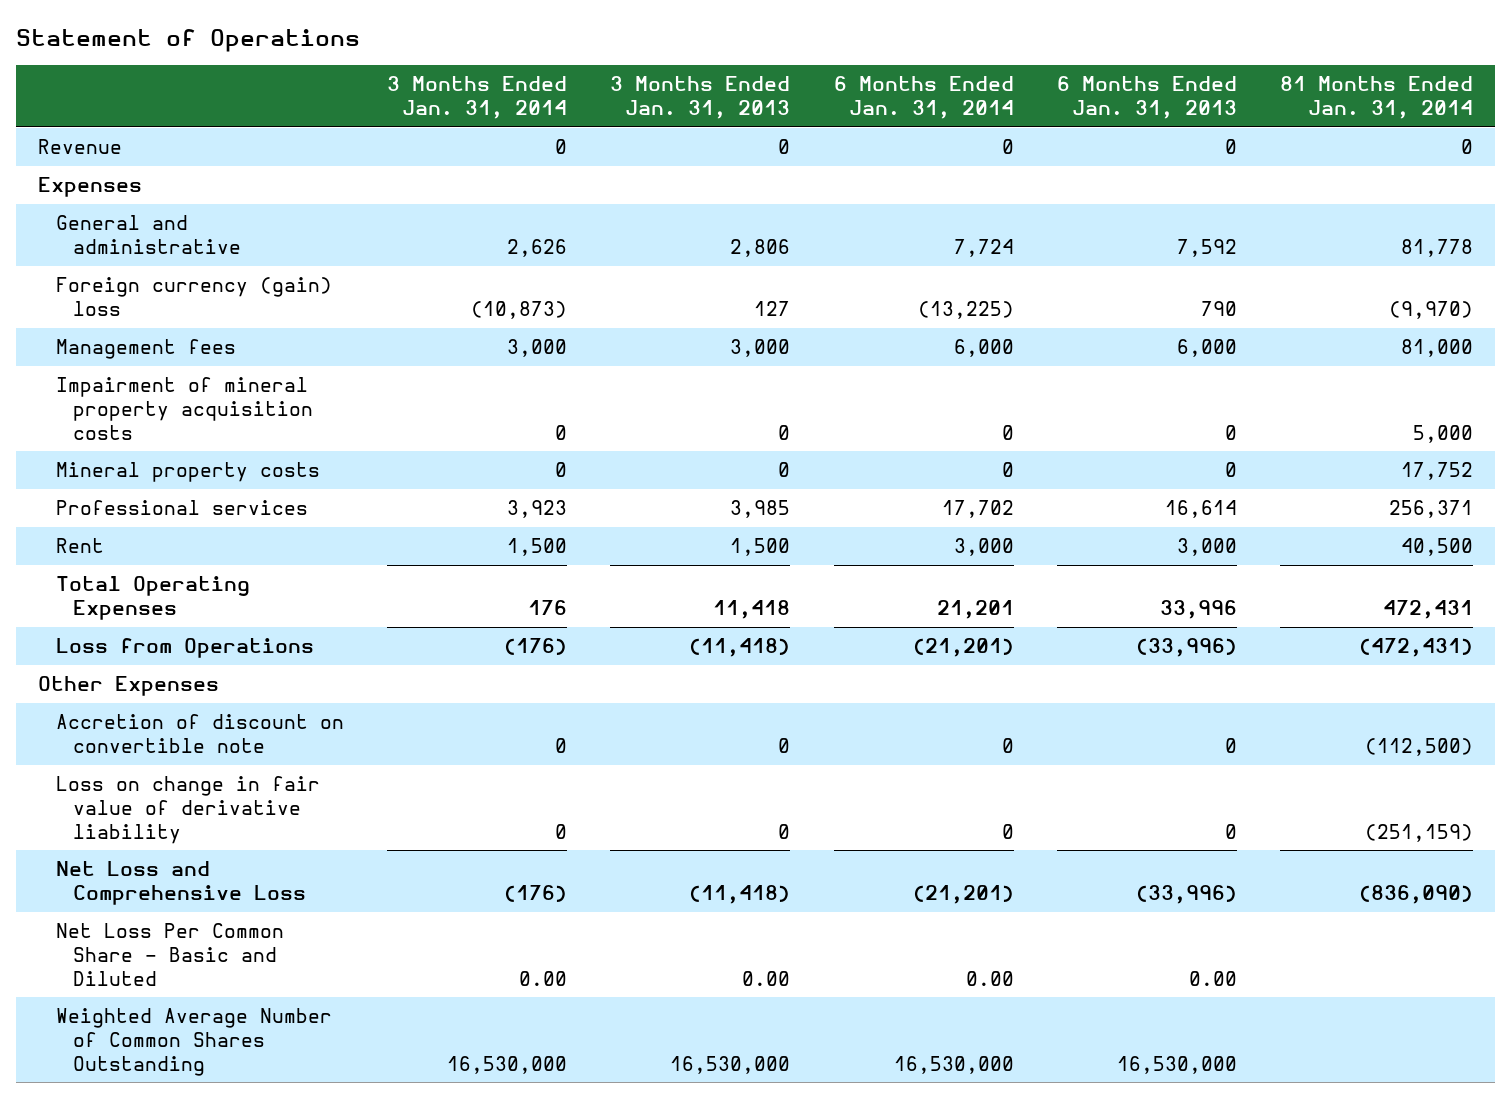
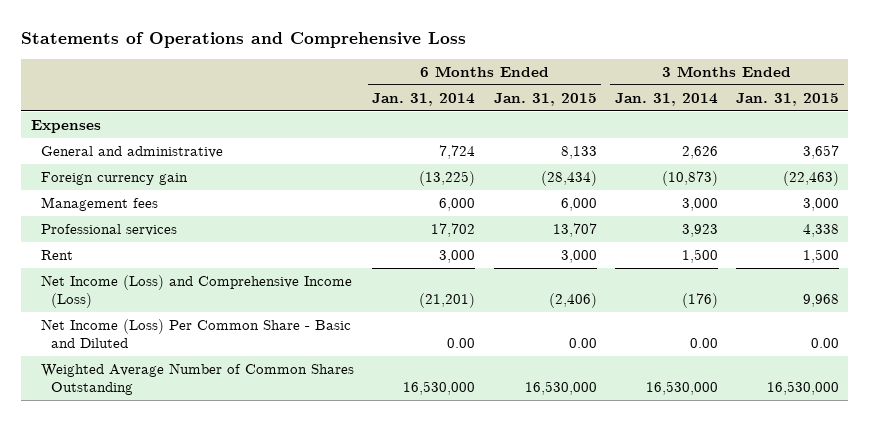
- Statement of Operations
+ Statements of Operations and Comprehensive Loss
- | 3 Months Ended Jan. 31, 2014 | 3 Months Ended Jan. 31, 2013 | 6 Months Ended Jan. 31, 2014 | 6 Months Ended Jan. 31, 2013 | 81 Months Ended Jan. 31, 2014
+ | 6 Months Ended Jan. 31, 2014 | 6 Months Ended Jan. 31, 2015 | 3 Months Ended Jan. 31, 2014 | 3 Months Ended Jan. 31, 2015
- Revenue | 0 | 0 | 0 | 0 | 0
- Foreign currency (gain) loss | (10,873) | 127 | (13,225) | 790 | (9,970)
+ Foreign currency gain | (13,225) | (28,434) | (10,873) | (22,463)
- Impairment of mineral property acquisition costs | 0 | 0 | 0 | 0 | 5,000
- Mineral property costs | 0 | 0 | 0 | 0 | 17,752
- Total Operating Expenses | 176 | 11,418 | 21,201 | 33,996 | 472,431
- Loss from Operations | (176) | (11,418) | (21,201) | (33,996) | (472,431)
- Other Expenses
- Accretion of discount on convertible note | 0 | 0 | 0 | 0 | (112,500)
- Loss on change in fair value of derivative liability | 0 | 0 | 0 | 0 | (251,159)
- Net Loss and Comprehensive Loss | (176) | (11,418) | (21,201) | (33,996) | (836,090)
- Net Loss Per Common Share - Basic and Diluted | 0.00 | 0.00 | 0.00 | 0.00 |
+ Net Income (Loss) and Comprehensive Income (Loss) | (21,201) | (2,406) | (176) | 9,968
+ Net Income (Loss) Per Common Share - Basic and Diluted | 0.00 | 0.00 | 0.00 | 0.00

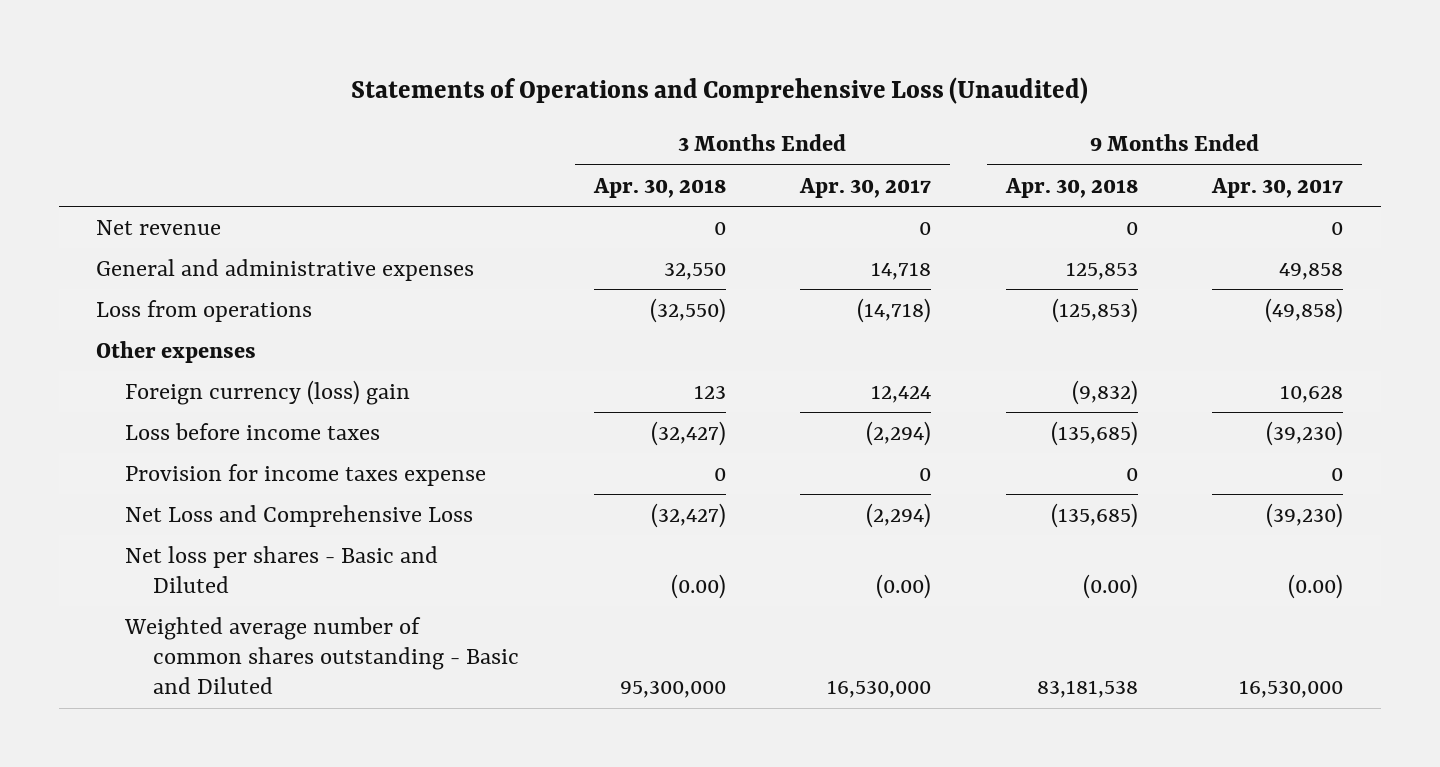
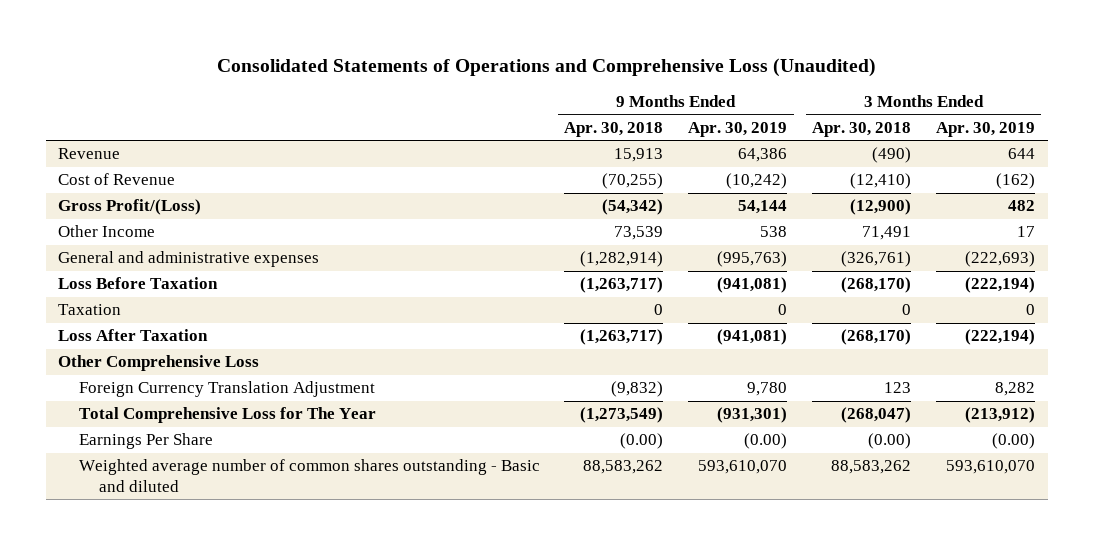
- Statements of Operations and Comprehensive Loss (Unaudited)
+ Consolidated Statements of Operations and Comprehensive Loss (Unaudited)
- | 3 Months Ended Apr. 30, 2018 | 3 Months Ended Apr. 30, 2017 | 9 Months Ended Apr. 30, 2018 | 9 Months Ended Apr. 30, 2017
+ | 9 Months Ended Apr. 30, 2018 | 9 Months Ended Apr. 30, 2019 | 3 Months Ended Apr. 30, 2018 | 3 Months Ended Apr. 30, 2019
- Net revenue | 0 | 0 | 0 | 0
- General and administrative expenses | 32,550 | 14,718 | 125,853 | 49,858
- Loss from operations | (32,550) | (14,718) | (125,853) | (49,858)
- Other expenses
- Foreign currency (loss) gain | 123 | 12,424 | (9,832) | 10,628
- Loss before income taxes | (32,427) | (2,294) | (135,685) | (39,230)
- Provision for income taxes expense | 0 | 0 | 0 | 0
- Net Loss and Comprehensive Loss | (32,427) | (2,294) | (135,685) | (39,230)
- Net loss per shares - Basic and Diluted | (0.00) | (0.00) | (0.00) | (0.00)
- Weighted average number of common shares outstanding - Basic and Diluted | 95,300,000 | 16,530,000 | 83,181,538 | 16,530,000
+ Revenue | 15,913 | 64,386 | (490) | 644
+ Cost of Revenue | (70,255) | (10,242) | (12,410) | (162)
+ Gross Profit/(Loss) | (54,342) | 54,144 | (12,900) | 482
+ Other Income | 73,539 | 538 | 71,491 | 17
+ General and administrative expenses | (1,282,914) | (995,763) | (326,761) | (222,693)
+ Loss Before Taxation | (1,263,717) | (941,081) | (268,170) | (222,194)
+ Taxation | 0 | 0 | 0 | 0
+ Loss After Taxation | (1,263,717) | (941,081) | (268,170) | (222,194)
+ Other Comprehensive Loss
+ Foreign Currency Translation Adjustment | (9,832) | 9,780 | 123 | 8,282
+ Total Comprehensive Loss for The Year | (1,273,549) | (931,301) | (268,047) | (213,912)
+ Earnings Per Share | (0.00) | (0.00) | (0.00) | (0.00)
+ Weighted average number of common shares outstanding - Basic and diluted | 88,583,262 | 593,610,070 | 88,583,262 | 593,610,070

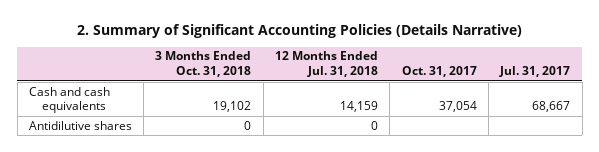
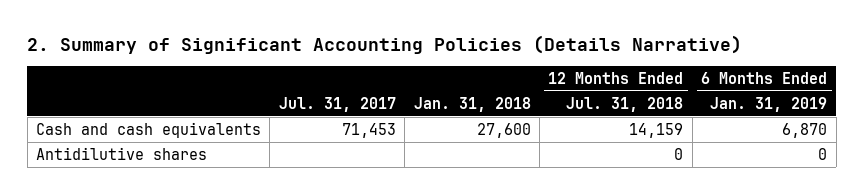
- | 3 Months Ended Oct. 31, 2018 | 12 Months Ended Jul. 31, 2018 | Oct. 31, 2017 | Jul. 31, 2017
+ | Jul. 31, 2017 | Jan. 31, 2018 | 12 Months Ended Jul. 31, 2018 | 6 Months Ended Jan. 31, 2019
- Cash and cash equivalents | 19,102 | 14,159 | 37,054 | 68,667
+ Cash and cash equivalents | 71,453 | 27,600 | 14,159 | 6,870

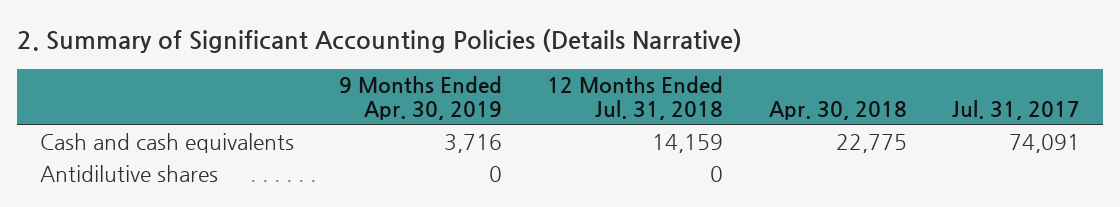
- | Jul. 31, 2017 | Jan. 31, 2018 | 12 Months Ended Jul. 31, 2018 | 6 Months Ended Jan. 31, 2019
+ | 9 Months Ended Apr. 30, 2019 | 12 Months Ended Jul. 31, 2018 | Apr. 30, 2018 | Jul. 31, 2017
- Cash and cash equivalents | 71,453 | 27,600 | 14,159 | 6,870
+ Cash and cash equivalents | 3,716 | 14,159 | 22,775 | 74,091

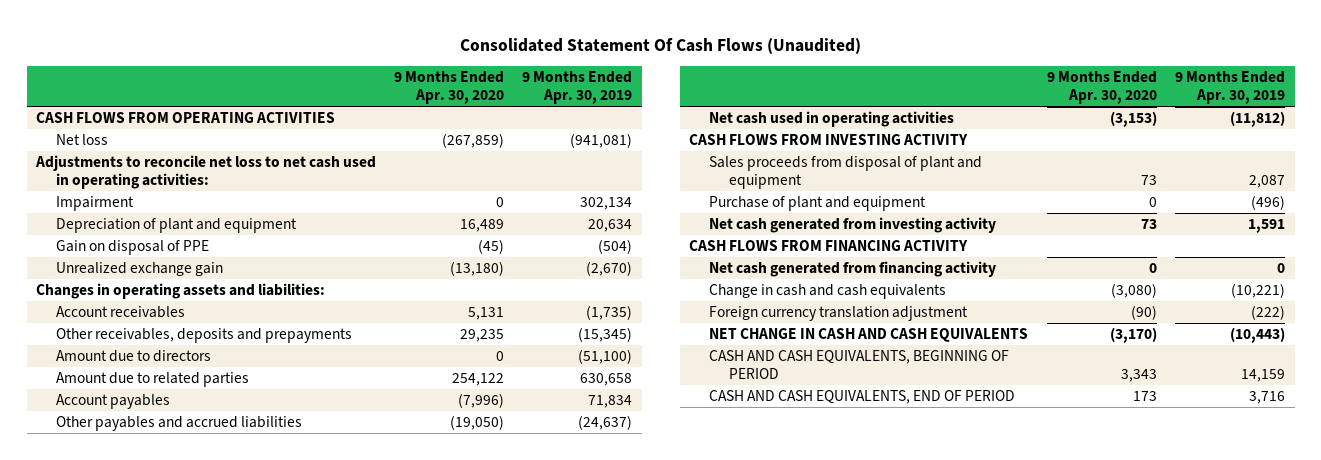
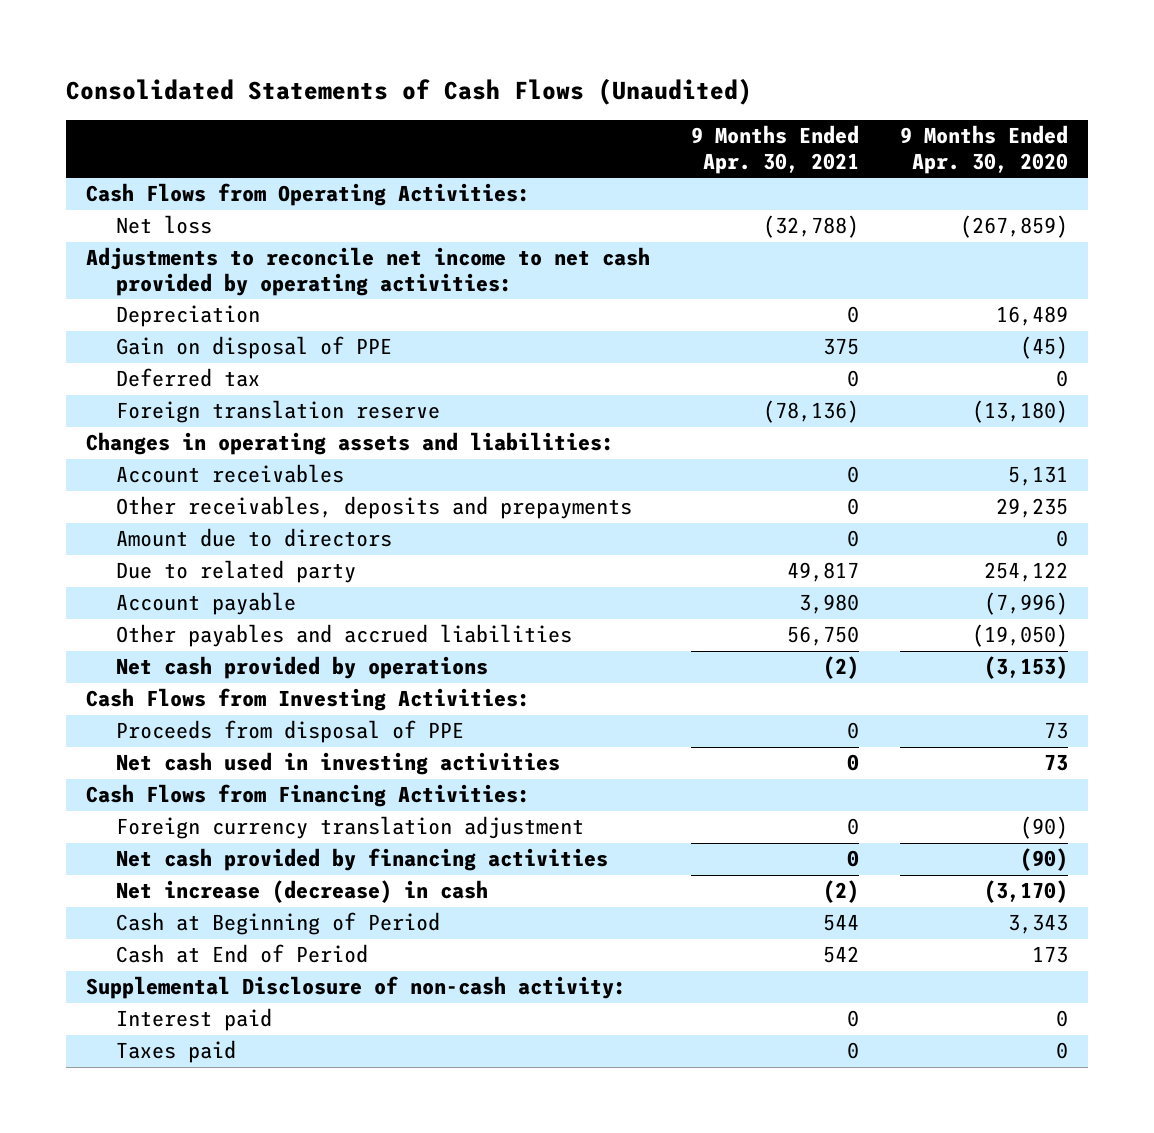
- Consolidated Statement Of Cash Flows (Unaudited)
+ Consolidated Statements of Cash Flows (Unaudited)
- | 9 Months Ended Apr. 30, 2020 | 9 Months Ended Apr. 30, 2019
+ | 9 Months Ended Apr. 30, 2021 | 9 Months Ended Apr. 30, 2020
- CASH FLOWS FROM OPERATING ACTIVITIES
+ Cash Flows from Operating Activities:
- Adjustments to reconcile net loss to net cash used in operating activities:
- Impairment | 0 | 302,134
- Depreciation of plant and equipment | 16,489 | 20,634
+ Adjustments to reconcile net income to net cash provided by operating activities:
+ Depreciation | 0 | 16,489
- Unrealized exchange gain | (13,180) | (2,670)
+ Deferred tax | 0 | 0
+ Foreign translation reserve | (78,136) | (13,180)
- Amount due to related parties | 254,122 | 630,658
- Account payables | (7,996) | 71,834
+ Due to related party | 49,817 | 254,122
+ Account payable | 3,980 | (7,996)
- Net cash used in operating activities | (3,153) | (11,812)
- CASH FLOWS FROM INVESTING ACTIVITY
- Sales proceeds from disposal of plant and equipment | 73 | 2,087
- Purchase of plant and equipment | 0 | (496)
- Net cash generated from investing activity | 73 | 1,591
- CASH FLOWS FROM FINANCING ACTIVITY
- Net cash generated from financing activity | 0 | 0
- Change in cash and cash equivalents | (3,080) | (10,221)
+ Net cash provided by operations | (2) | (3,153)
+ Cash Flows from Investing Activities:
+ Proceeds from disposal of PPE | 0 | 73
+ Net cash used in investing activities | 0 | 73
+ Cash Flows from Financing Activities:
- NET CHANGE IN CASH AND CASH EQUIVALENTS | (3,170) | (10,443)
- CASH AND CASH EQUIVALENTS, BEGINNING OF PERIOD | 3,343 | 14,159
- CASH AND CASH EQUIVALENTS, END OF PERIOD | 173 | 3,716
+ Net cash provided by financing activities | 0 | (90)
+ Net increase (decrease) in cash | (2) | (3,170)
+ Cash at Beginning of Period | 544 | 3,343
+ Cash at End of Period | 542 | 173
+ Supplemental Disclosure of non-cash activity:
+ Interest paid | 0 | 0
+ Taxes paid | 0 | 0

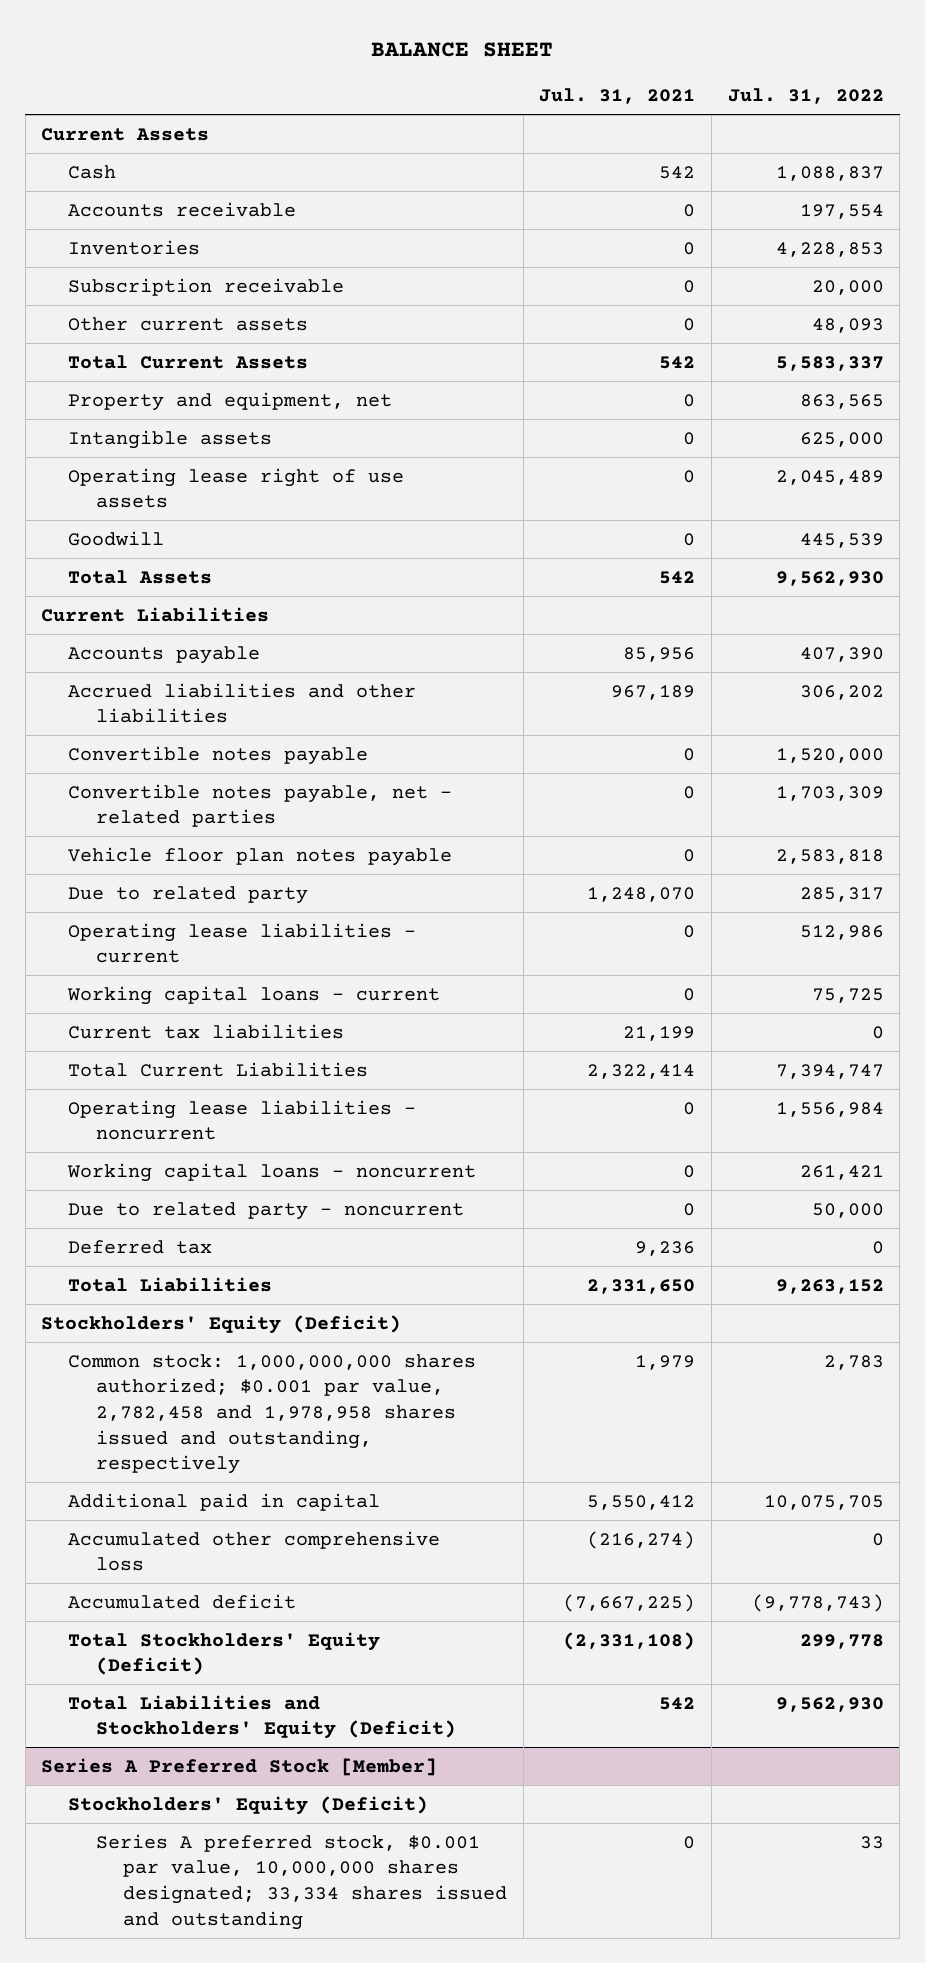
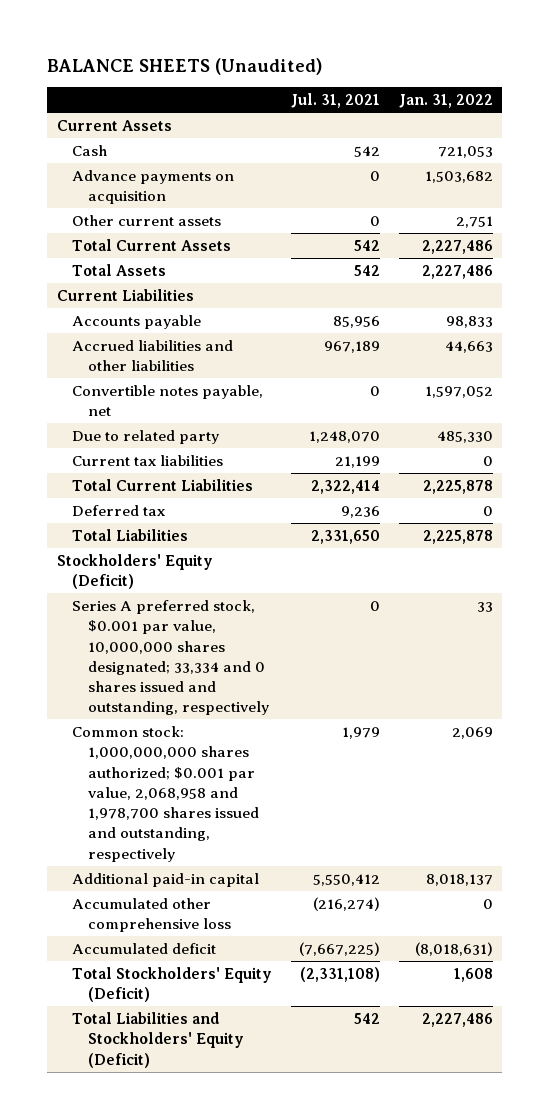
- BALANCE SHEET
+ BALANCE SHEETS (Unaudited)
- | Jul. 31, 2021 | Jul. 31, 2022
+ | Jul. 31, 2021 | Jan. 31, 2022
- Accounts receivable | 0 | 197,554
- Inventories | 0 | 4,228,853
- Subscription receivable | 0 | 20,000
+ Advance payments on acquisition | 0 | 1,503,682
- Property and equipment, net | 0 | 863,565
- Intangible assets | 0 | 625,000
- Operating lease right of use assets | 0 | 2,045,489
- Goodwill | 0 | 445,539
- Convertible notes payable | 0 | 1,520,000
- Convertible notes payable, net - related parties | 0 | 1,703,309
- Vehicle floor plan notes payable | 0 | 2,583,818
+ Convertible notes payable, net | 0 | 1,597,052
- Operating lease liabilities - current | 0 | 512,986
- Working capital loans - current | 0 | 75,725
- Operating lease liabilities - noncurrent | 0 | 1,556,984
- Working capital loans - noncurrent | 0 | 261,421
- Due to related party - noncurrent | 0 | 50,000
- Common stock: 1,000,000,000 shares authorized; $0.001 par value, 2,782,458 and 1,978,958 shares issued and outstanding, respectively | 1,979 | 2,783
- Additional paid in capital | 5,550,412 | 10,075,705
+ Series A preferred stock, $0.001 par value, 10,000,000 shares designated; 33,334 and 0 shares issued and outstanding, respectively | 0 | 33
+ Common stock: 1,000,000,000 shares authorized; $0.001 par value, 2,068,958 and 1,978,700 shares issued and outstanding, respectively | 1,979 | 2,069
+ Additional paid-in capital | 5,550,412 | 8,018,137
- Series A Preferred Stock [Member]
- Stockholders' Equity (Deficit)
- Series A preferred stock, $0.001 par value, 10,000,000 shares designated; 33,334 shares issued and outstanding | 0 | 33

